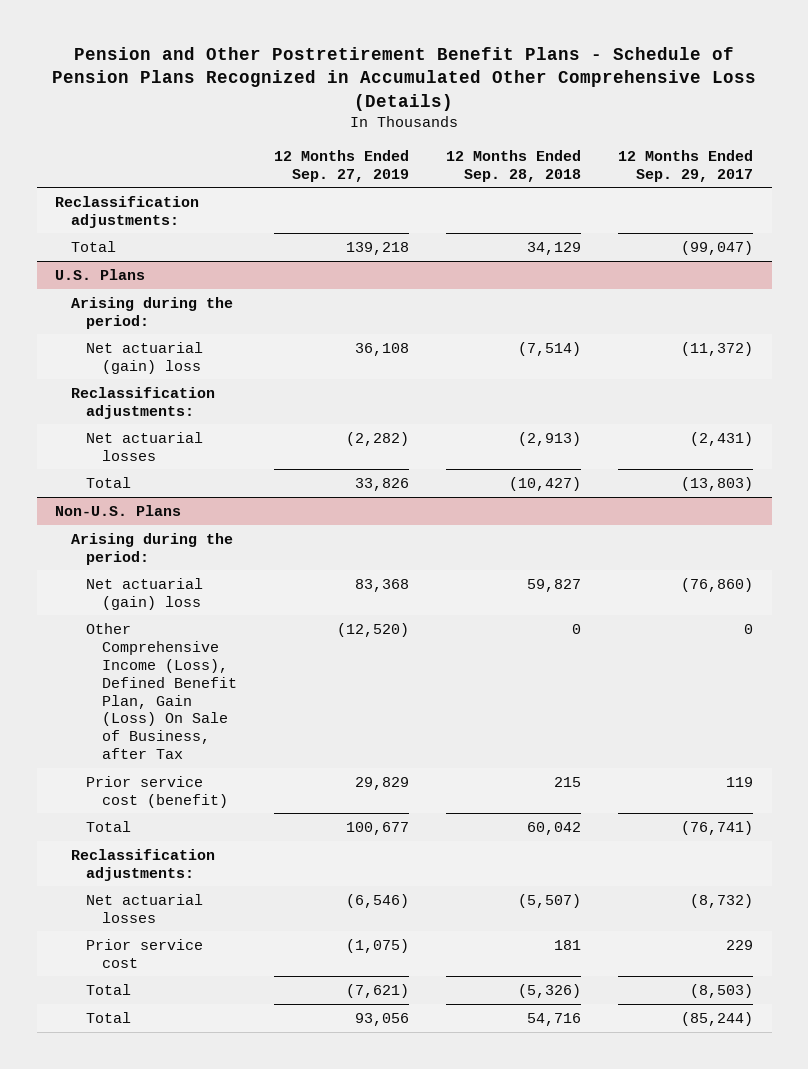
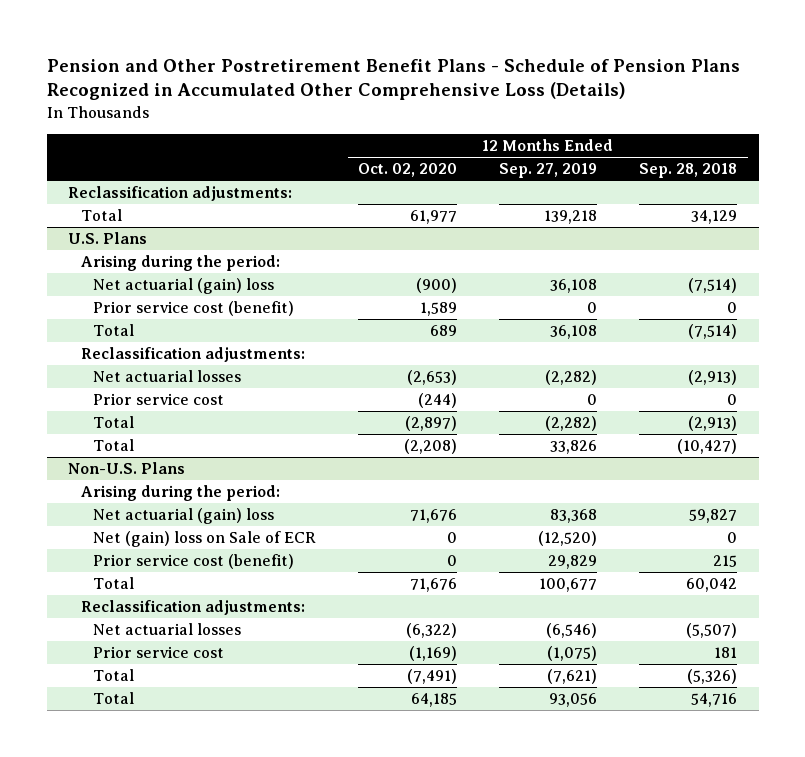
- | 12 Months Ended Sep. 27, 2019 | 12 Months Ended Sep. 28, 2018 | 12 Months Ended Sep. 29, 2017
+ | 12 Months Ended Oct. 02, 2020 | 12 Months Ended Sep. 27, 2019 | 12 Months Ended Sep. 28, 2018
@ U.S. Plans
+ Prior service cost (benefit) | 1,589 | 0 | 0
+ Total | 689 | 36,108 | (7,514)
+ Prior service cost | (244) | 0 | 0
+ Total | (2,897) | (2,282) | (2,913)
@ Non-U.S. Plans
- Other Comprehensive Income (Loss), Defined Benefit Plan, Gain (Loss) On Sale of Business, after Tax | (12,520) | 0 | 0
+ Net (gain) loss on Sale of ECR | 0 | (12,520) | 0

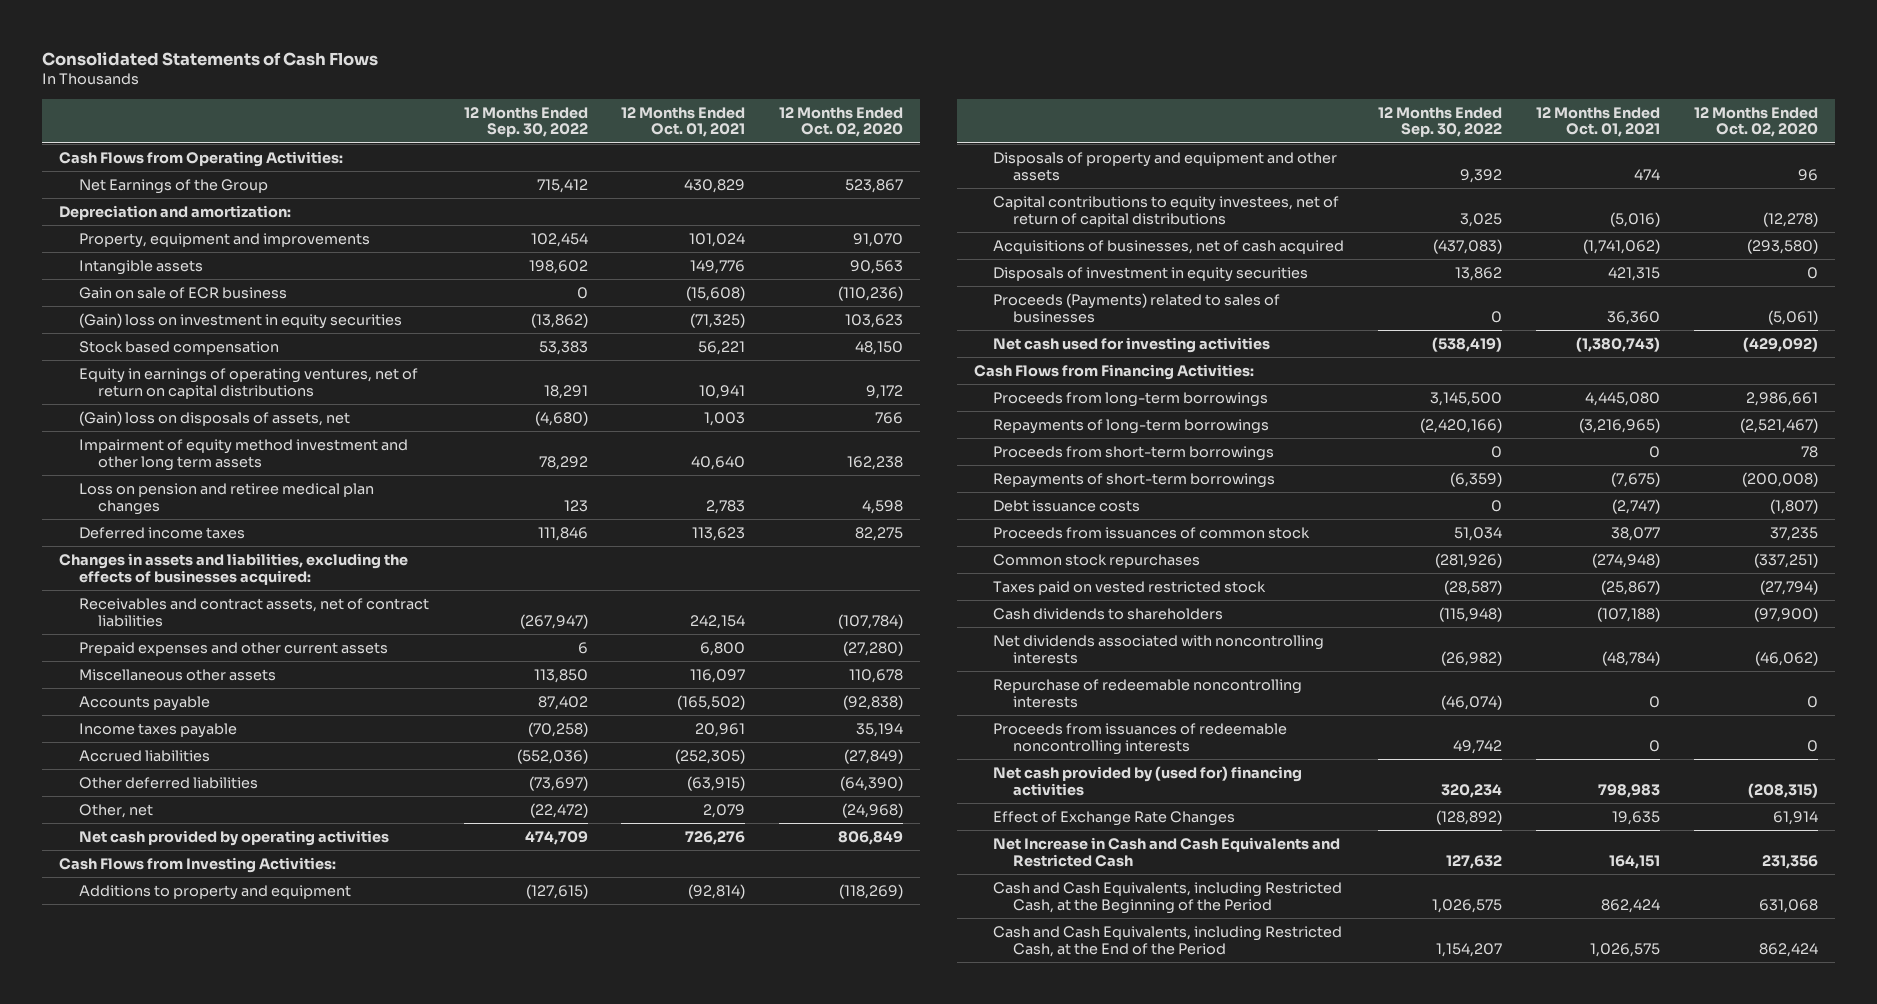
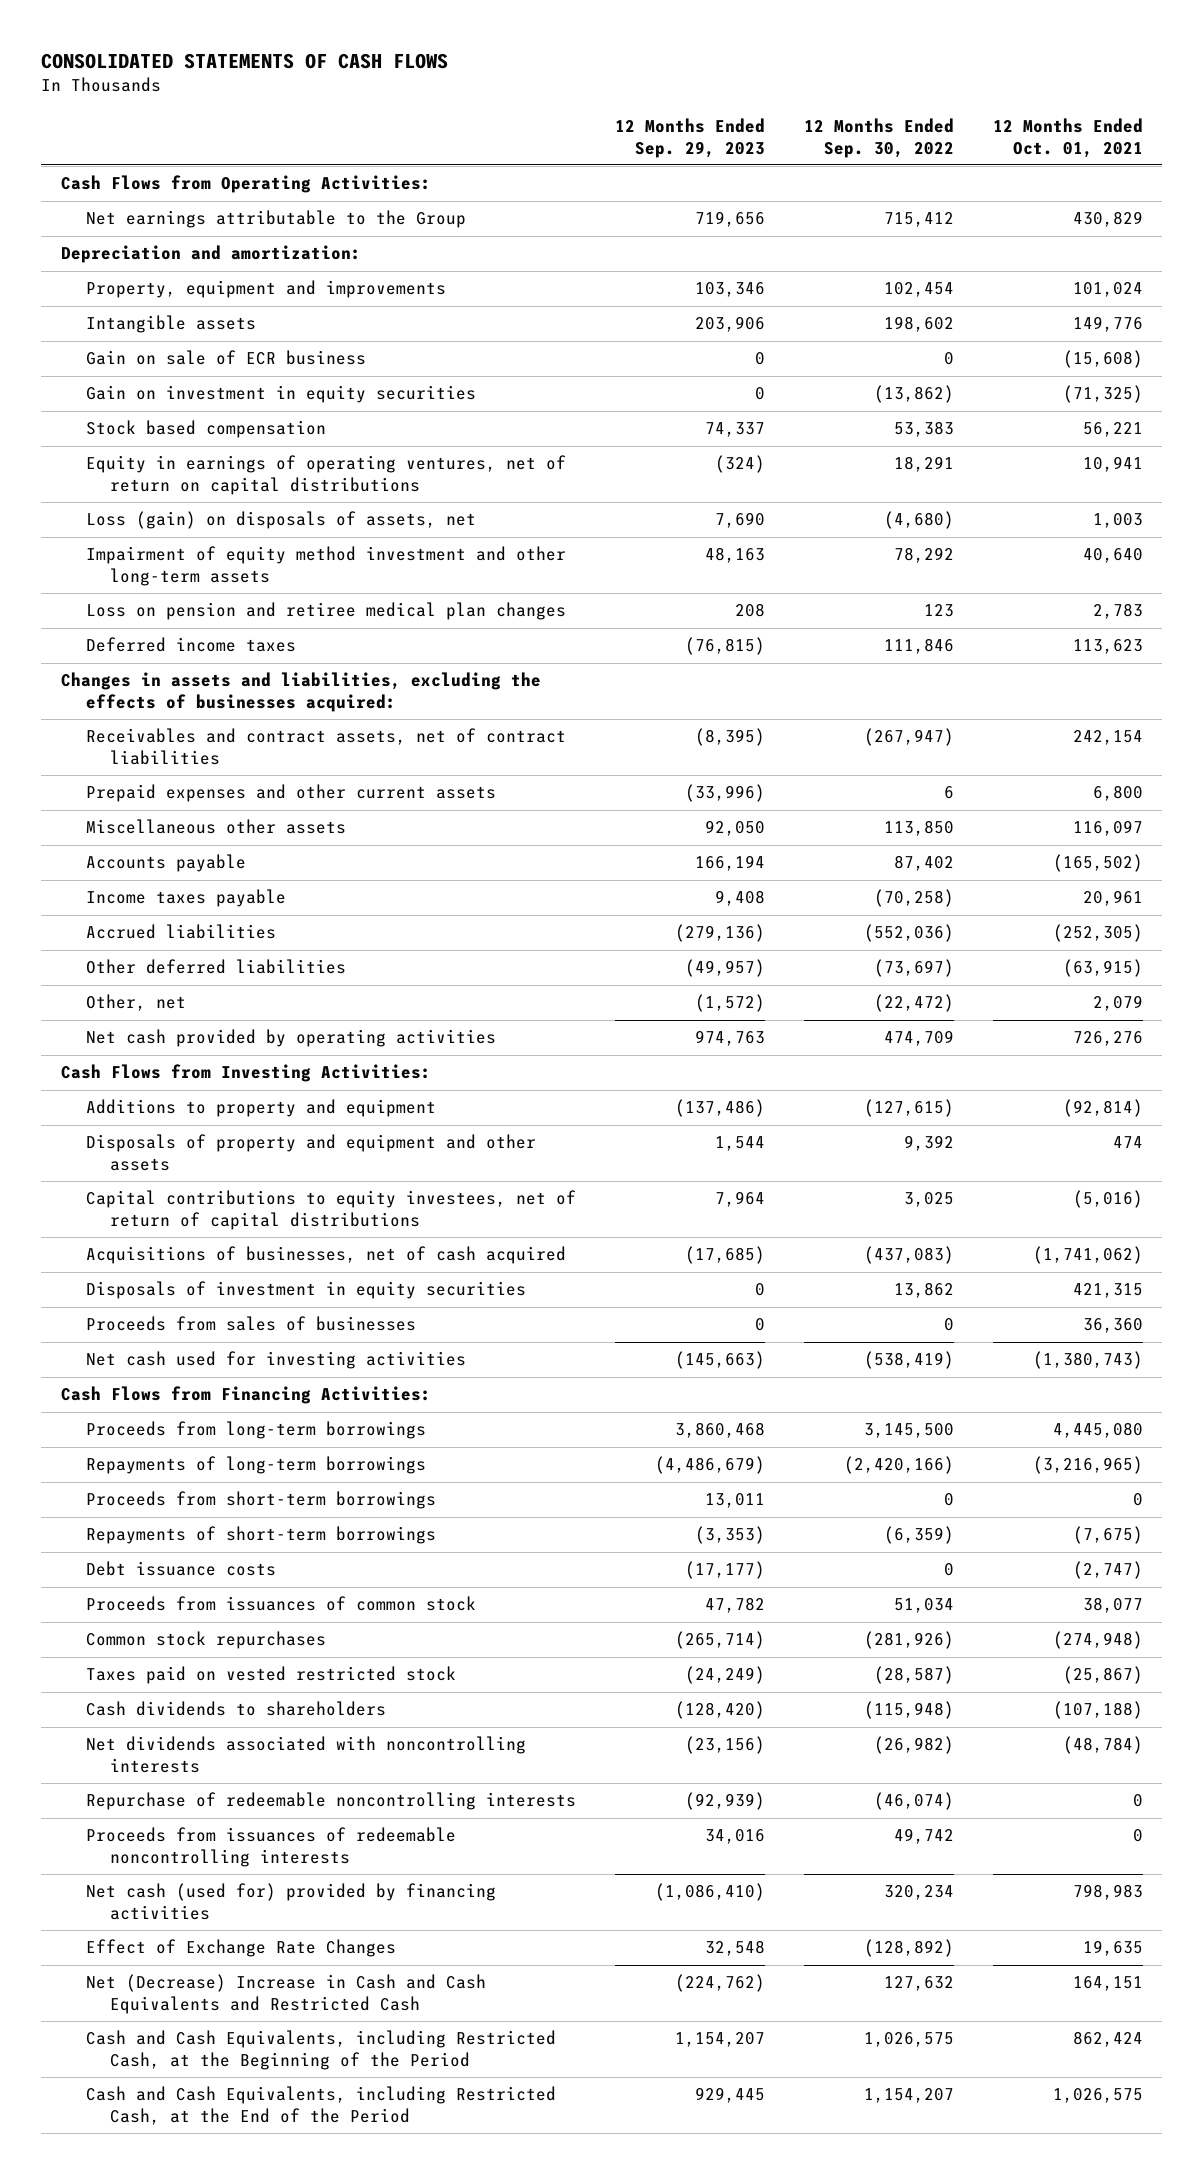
- Consolidated Statements of Cash Flows
+ CONSOLIDATED STATEMENTS OF CASH FLOWS
- | 12 Months Ended Sep. 30, 2022 | 12 Months Ended Oct. 01, 2021 | 12 Months Ended Oct. 02, 2020
+ | 12 Months Ended Sep. 29, 2023 | 12 Months Ended Sep. 30, 2022 | 12 Months Ended Oct. 01, 2021
- Net Earnings of the Group | 715,412 | 430,829 | 523,867
+ Net earnings attributable to the Group | 719,656 | 715,412 | 430,829
- (Gain) loss on investment in equity securities | (13,862) | (71,325) | 103,623
+ Gain on investment in equity securities | 0 | (13,862) | (71,325)
- (Gain) loss on disposals of assets, net | (4,680) | 1,003 | 766
- Impairment of equity method investment and other long term assets | 78,292 | 40,640 | 162,238
+ Loss (gain) on disposals of assets, net | 7,690 | (4,680) | 1,003
+ Impairment of equity method investment and other long-term assets | 48,163 | 78,292 | 40,640
- Proceeds (Payments) related to sales of businesses | 0 | 36,360 | (5,061)
+ Proceeds from sales of businesses | 0 | 0 | 36,360
- Net cash provided by (used for) financing activities | 320,234 | 798,983 | (208,315)
+ Net cash (used for) provided by financing activities | (1,086,410) | 320,234 | 798,983
- Net Increase in Cash and Cash Equivalents and Restricted Cash | 127,632 | 164,151 | 231,356
+ Net (Decrease) Increase in Cash and Cash Equivalents and Restricted Cash | (224,762) | 127,632 | 164,151

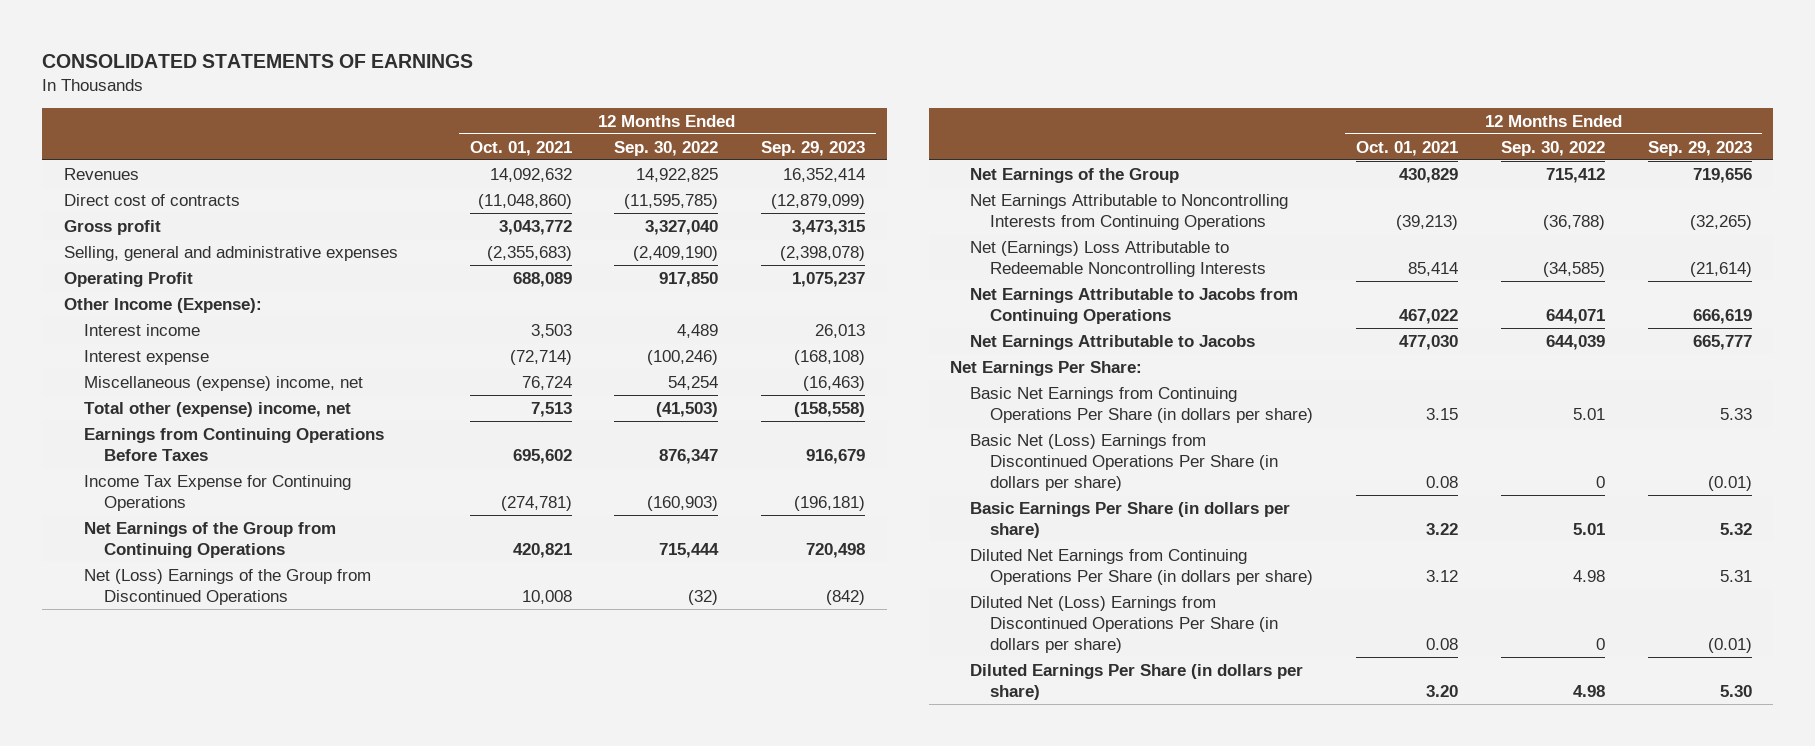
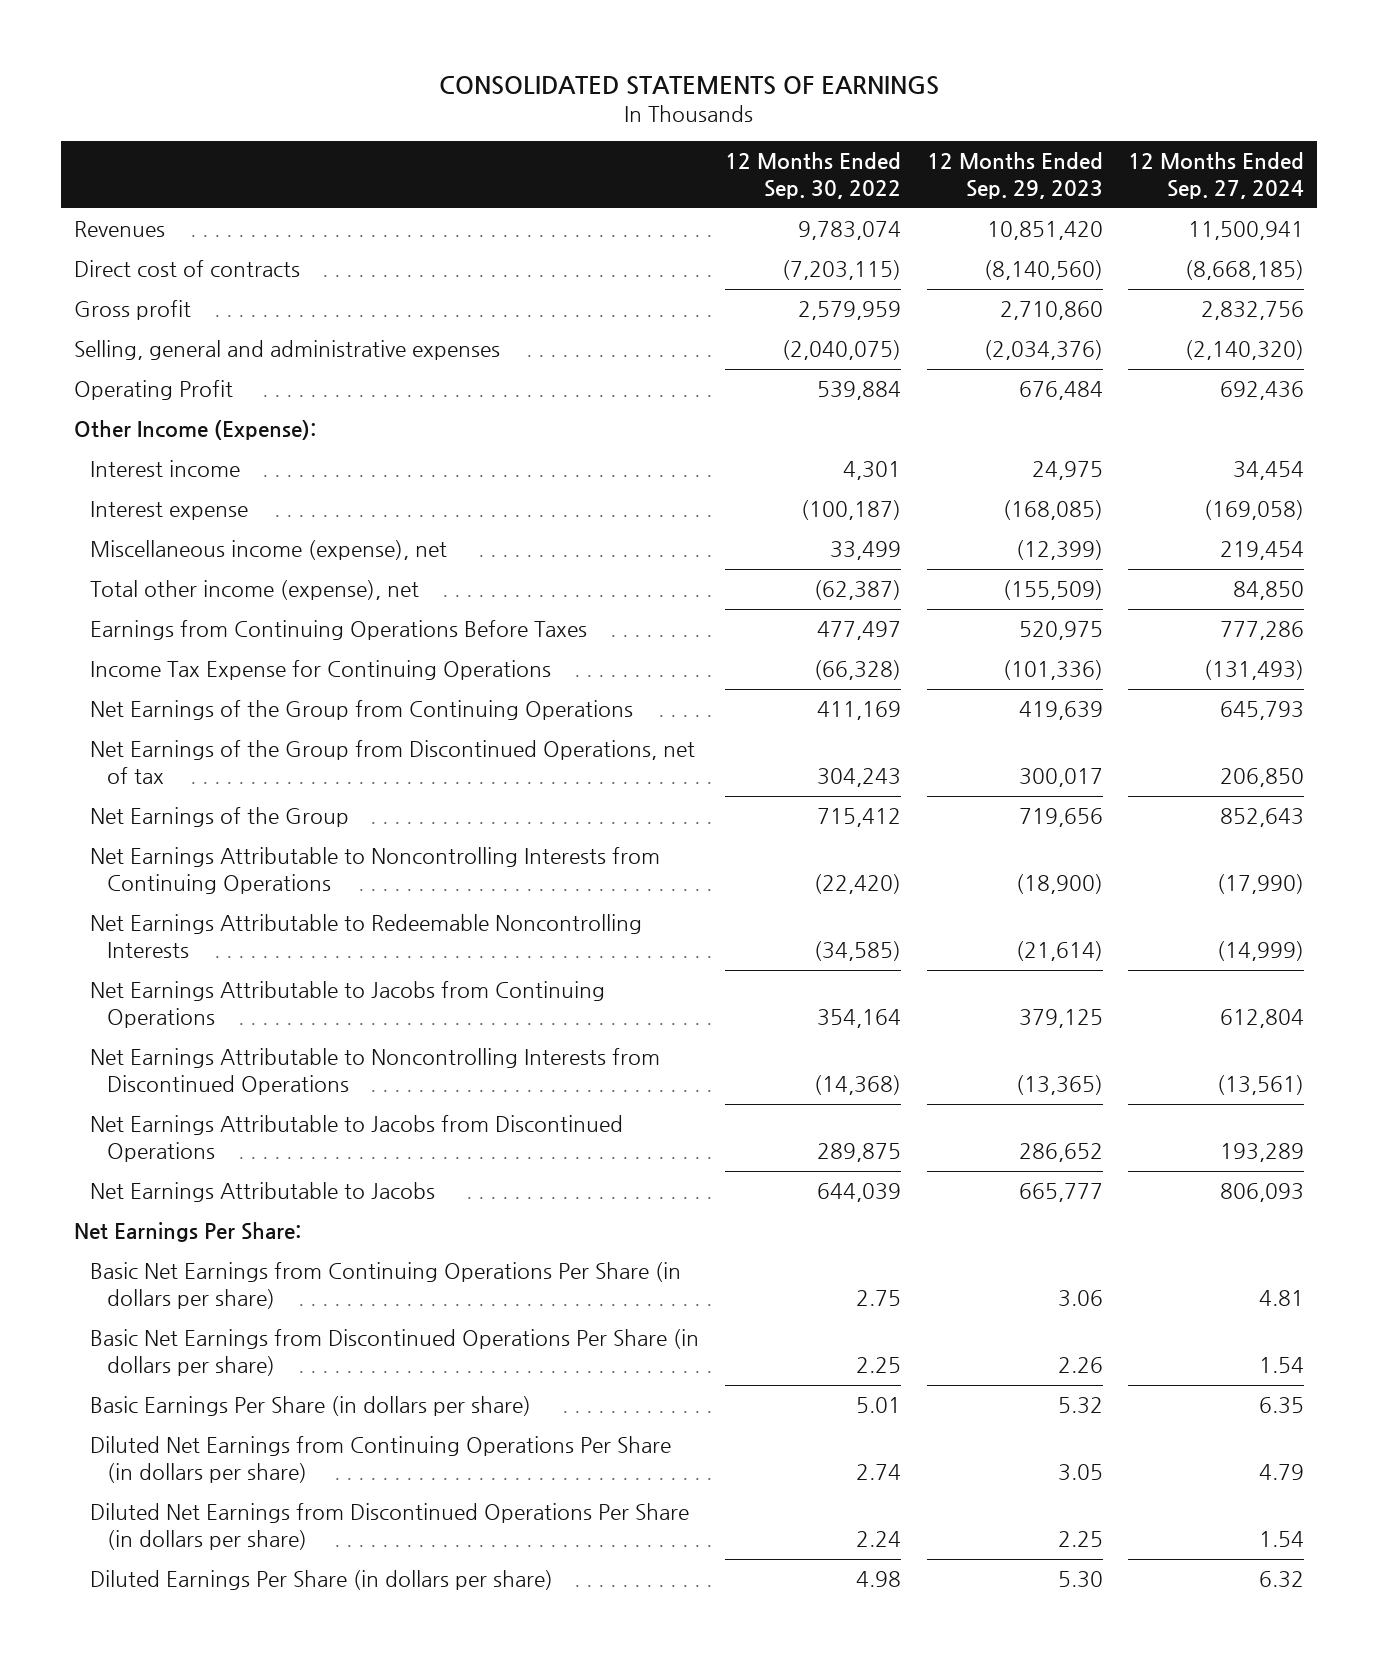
- | 12 Months Ended Oct. 01, 2021 | 12 Months Ended Sep. 30, 2022 | 12 Months Ended Sep. 29, 2023
+ | 12 Months Ended Sep. 30, 2022 | 12 Months Ended Sep. 29, 2023 | 12 Months Ended Sep. 27, 2024
- Revenues | 14,092,632 | 14,922,825 | 16,352,414
- Direct cost of contracts | (11,048,860) | (11,595,785) | (12,879,099)
- Gross profit | 3,043,772 | 3,327,040 | 3,473,315
- Selling, general and administrative expenses | (2,355,683) | (2,409,190) | (2,398,078)
- Operating Profit | 688,089 | 917,850 | 1,075,237
+ Revenues | 9,783,074 | 10,851,420 | 11,500,941
+ Direct cost of contracts | (7,203,115) | (8,140,560) | (8,668,185)
+ Gross profit | 2,579,959 | 2,710,860 | 2,832,756
+ Selling, general and administrative expenses | (2,040,075) | (2,034,376) | (2,140,320)
+ Operating Profit | 539,884 | 676,484 | 692,436
- Interest income | 3,503 | 4,489 | 26,013
- Interest expense | (72,714) | (100,246) | (168,108)
- Miscellaneous (expense) income, net | 76,724 | 54,254 | (16,463)
- Total other (expense) income, net | 7,513 | (41,503) | (158,558)
- Earnings from Continuing Operations Before Taxes | 695,602 | 876,347 | 916,679
- Income Tax Expense for Continuing Operations | (274,781) | (160,903) | (196,181)
- Net Earnings of the Group from Continuing Operations | 420,821 | 715,444 | 720,498
- Net (Loss) Earnings of the Group from Discontinued Operations | 10,008 | (32) | (842)
+ Interest income | 4,301 | 24,975 | 34,454
+ Interest expense | (100,187) | (168,085) | (169,058)
+ Miscellaneous income (expense), net | 33,499 | (12,399) | 219,454
+ Total other income (expense), net | (62,387) | (155,509) | 84,850
+ Earnings from Continuing Operations Before Taxes | 477,497 | 520,975 | 777,286
+ Income Tax Expense for Continuing Operations | (66,328) | (101,336) | (131,493)
+ Net Earnings of the Group from Continuing Operations | 411,169 | 419,639 | 645,793
+ Net Earnings of the Group from Discontinued Operations, net of tax | 304,243 | 300,017 | 206,850
- Net Earnings Attributable to Noncontrolling Interests from Continuing Operations | (39,213) | (36,788) | (32,265)
- Net (Earnings) Loss Attributable to Redeemable Noncontrolling Interests | 85,414 | (34,585) | (21,614)
- Net Earnings Attributable to Jacobs from Continuing Operations | 467,022 | 644,071 | 666,619
+ Net Earnings Attributable to Noncontrolling Interests from Continuing Operations | (22,420) | (18,900) | (17,990)
+ Net Earnings Attributable to Redeemable Noncontrolling Interests | (34,585) | (21,614) | (14,999)
+ Net Earnings Attributable to Jacobs from Continuing Operations | 354,164 | 379,125 | 612,804
+ Net Earnings Attributable to Noncontrolling Interests from Discontinued Operations | (14,368) | (13,365) | (13,561)
+ Net Earnings Attributable to Jacobs from Discontinued Operations | 289,875 | 286,652 | 193,289
- Basic Net Earnings from Continuing Operations Per Share (in dollars per share) | 3.15 | 5.01 | 5.33
- Basic Net (Loss) Earnings from Discontinued Operations Per Share (in dollars per share) | 0.08 | 0 | (0.01)
+ Basic Net Earnings from Continuing Operations Per Share (in dollars per share) | 2.75 | 3.06 | 4.81
+ Basic Net Earnings from Discontinued Operations Per Share (in dollars per share) | 2.25 | 2.26 | 1.54
- Diluted Net Earnings from Continuing Operations Per Share (in dollars per share) | 3.12 | 4.98 | 5.31
- Diluted Net (Loss) Earnings from Discontinued Operations Per Share (in dollars per share) | 0.08 | 0 | (0.01)
+ Diluted Net Earnings from Continuing Operations Per Share (in dollars per share) | 2.74 | 3.05 | 4.79
+ Diluted Net Earnings from Discontinued Operations Per Share (in dollars per share) | 2.24 | 2.25 | 1.54

